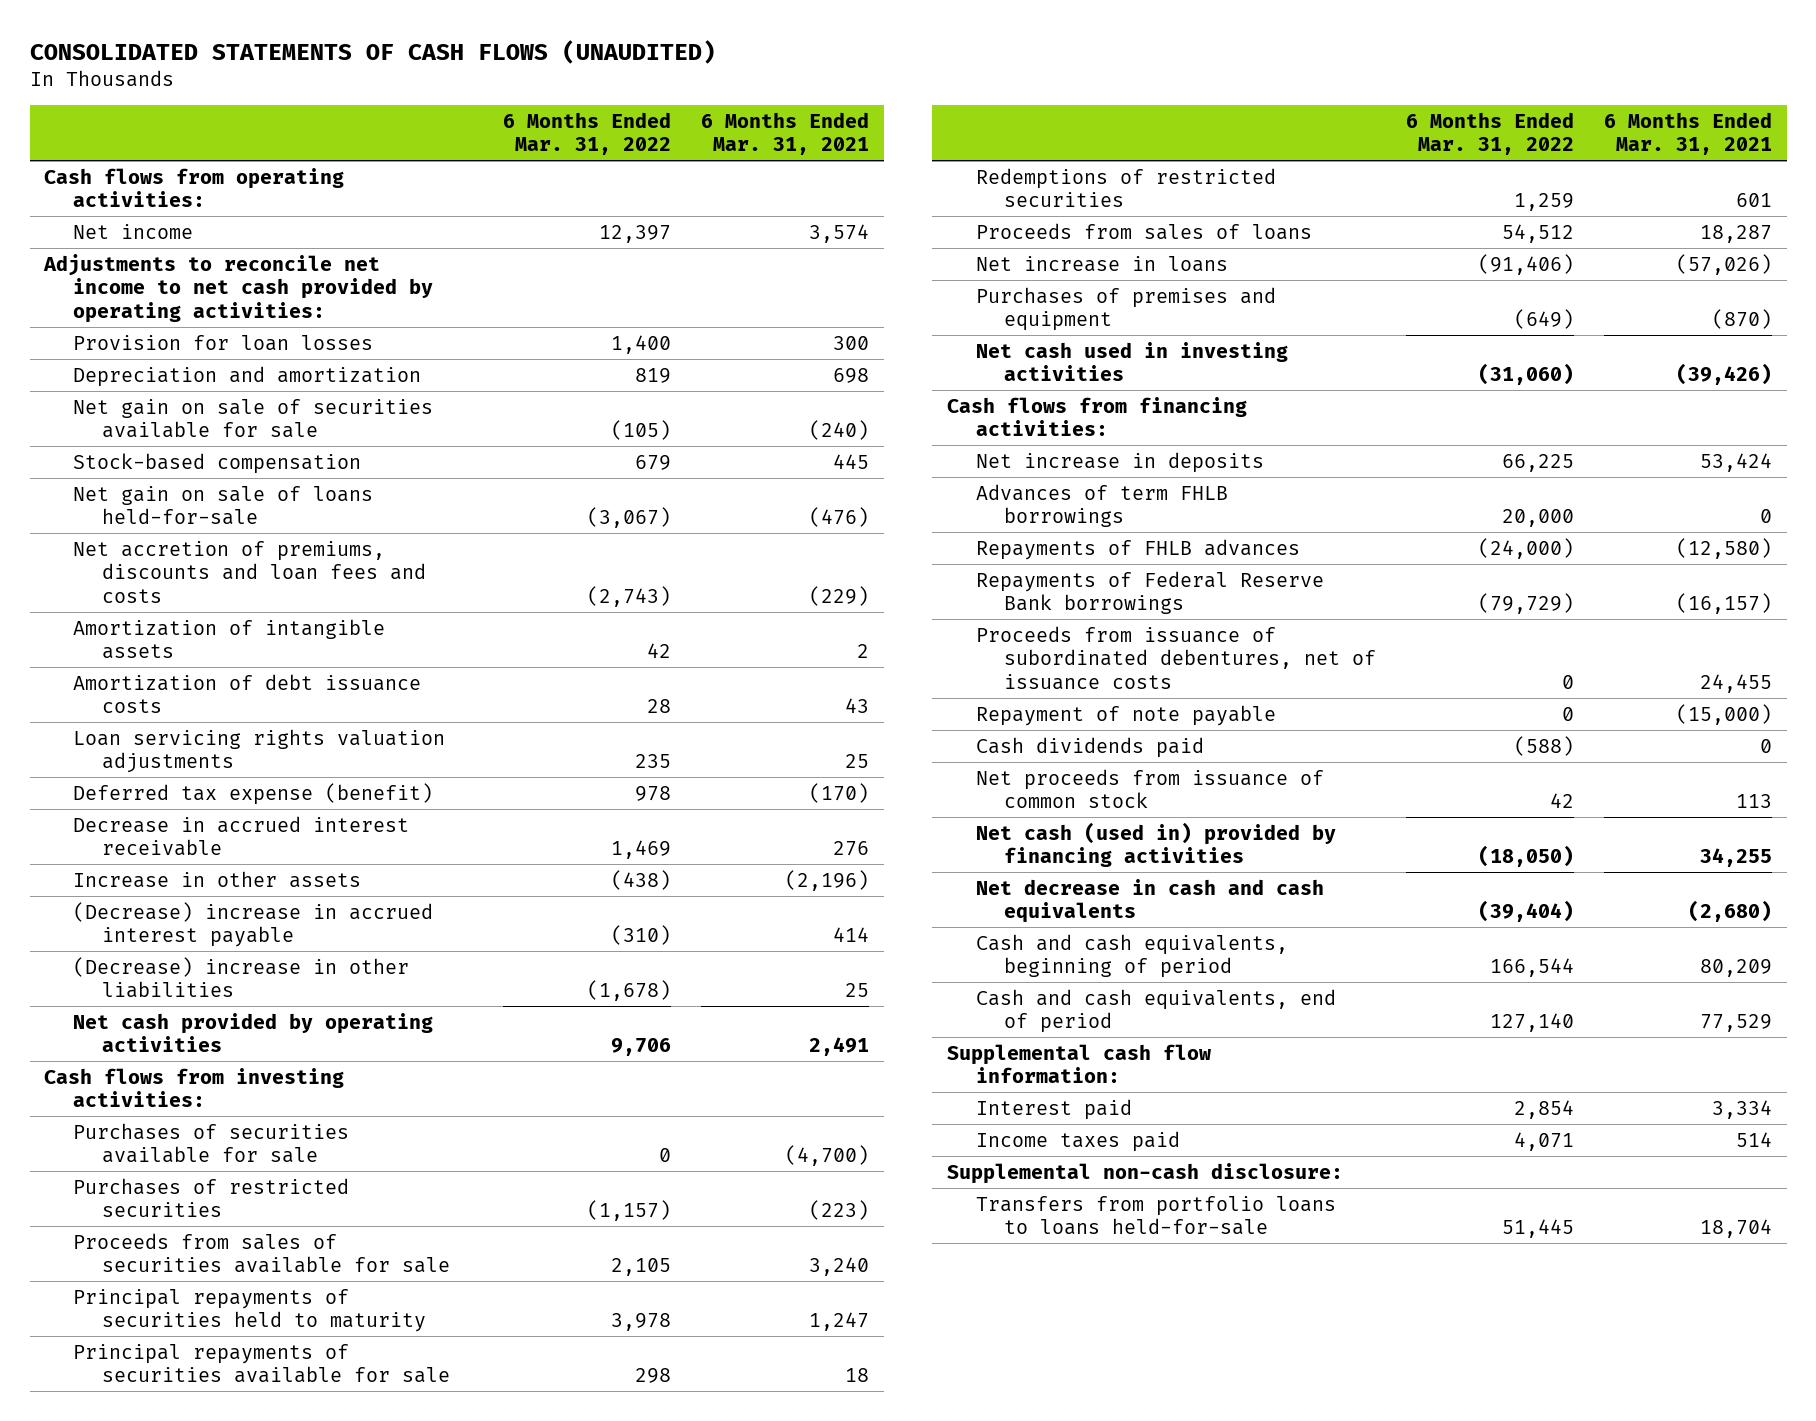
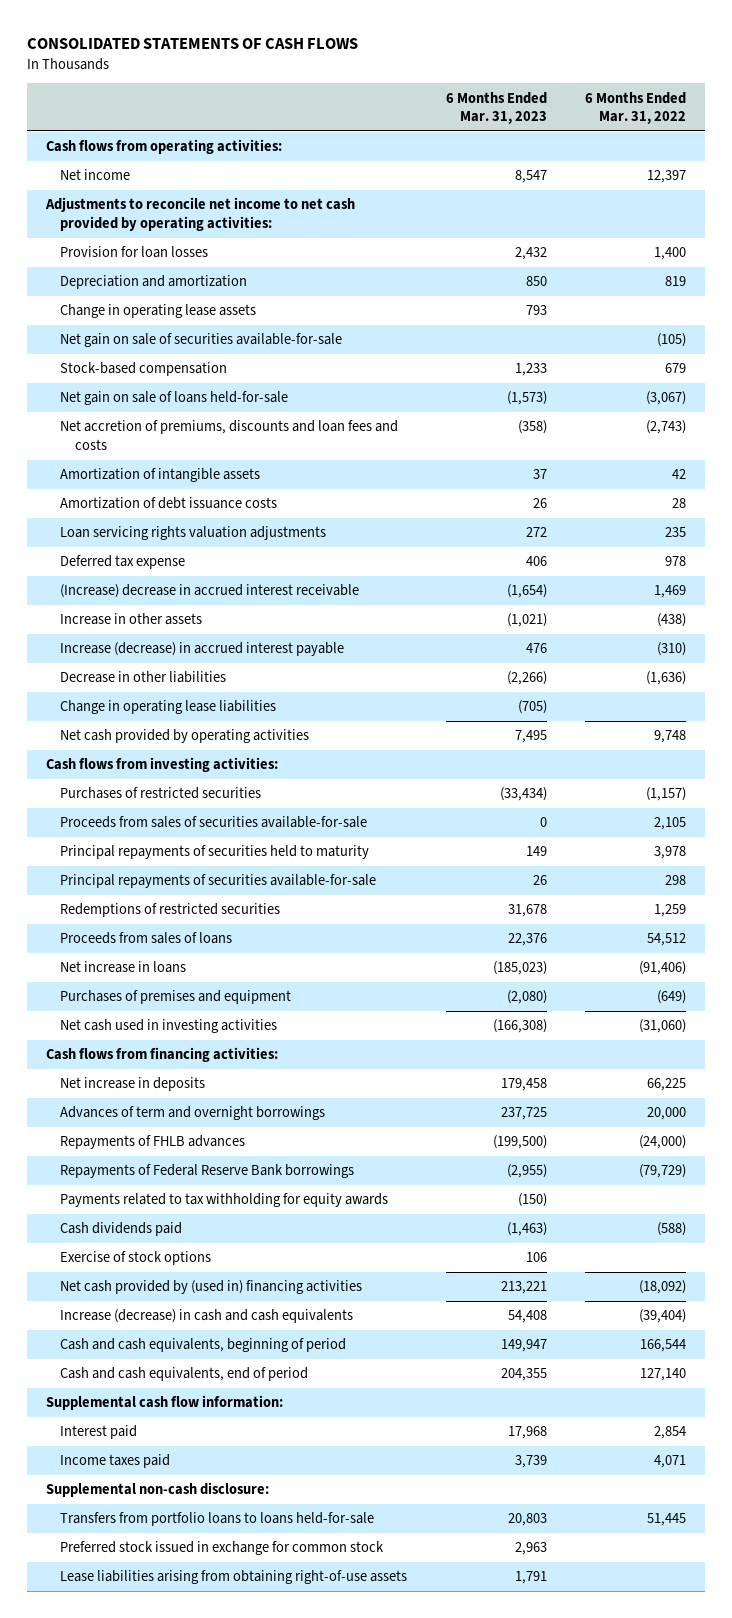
- CONSOLIDATED STATEMENTS OF CASH FLOWS (UNAUDITED)
+ CONSOLIDATED STATEMENTS OF CASH FLOWS
- | 6 Months Ended Mar. 31, 2022 | 6 Months Ended Mar. 31, 2021
+ | 6 Months Ended Mar. 31, 2023 | 6 Months Ended Mar. 31, 2022
- Net gain on sale of securities available for sale | (105) | (240)
+ Change in operating lease assets | 793 |
+ Net gain on sale of securities available-for-sale | | (105)
- Deferred tax expense (benefit) | 978 | (170)
- Decrease in accrued interest receivable | 1,469 | 276
+ Deferred tax expense | 406 | 978
+ (Increase) decrease in accrued interest receivable | (1,654) | 1,469
- (Decrease) increase in accrued interest payable | (310) | 414
- (Decrease) increase in other liabilities | (1,678) | 25
- Net cash provided by operating activities | 9,706 | 2,491
+ Increase (decrease) in accrued interest payable | 476 | (310)
+ Decrease in other liabilities | (2,266) | (1,636)
+ Change in operating lease liabilities | (705) |
+ Net cash provided by operating activities | 7,495 | 9,748
- Purchases of securities available for sale | 0 | (4,700)
- Proceeds from sales of securities available for sale | 2,105 | 3,240
+ Proceeds from sales of securities available-for-sale | 0 | 2,105
- Principal repayments of securities available for sale | 298 | 18
+ Principal repayments of securities available-for-sale | 26 | 298
- Advances of term FHLB borrowings | 20,000 | 0
+ Advances of term and overnight borrowings | 237,725 | 20,000
- Proceeds from issuance of subordinated debentures, net of issuance costs | 0 | 24,455
- Repayment of note payable | 0 | (15,000)
+ Payments related to tax withholding for equity awards | (150) |
- Net proceeds from issuance of common stock | 42 | 113
- Net cash (used in) provided by financing activities | (18,050) | 34,255
- Net decrease in cash and cash equivalents | (39,404) | (2,680)
+ Exercise of stock options | 106 |
+ Net cash provided by (used in) financing activities | 213,221 | (18,092)
+ Increase (decrease) in cash and cash equivalents | 54,408 | (39,404)
+ Preferred stock issued in exchange for common stock | 2,963 |
+ Lease liabilities arising from obtaining right-of-use assets | 1,791 |

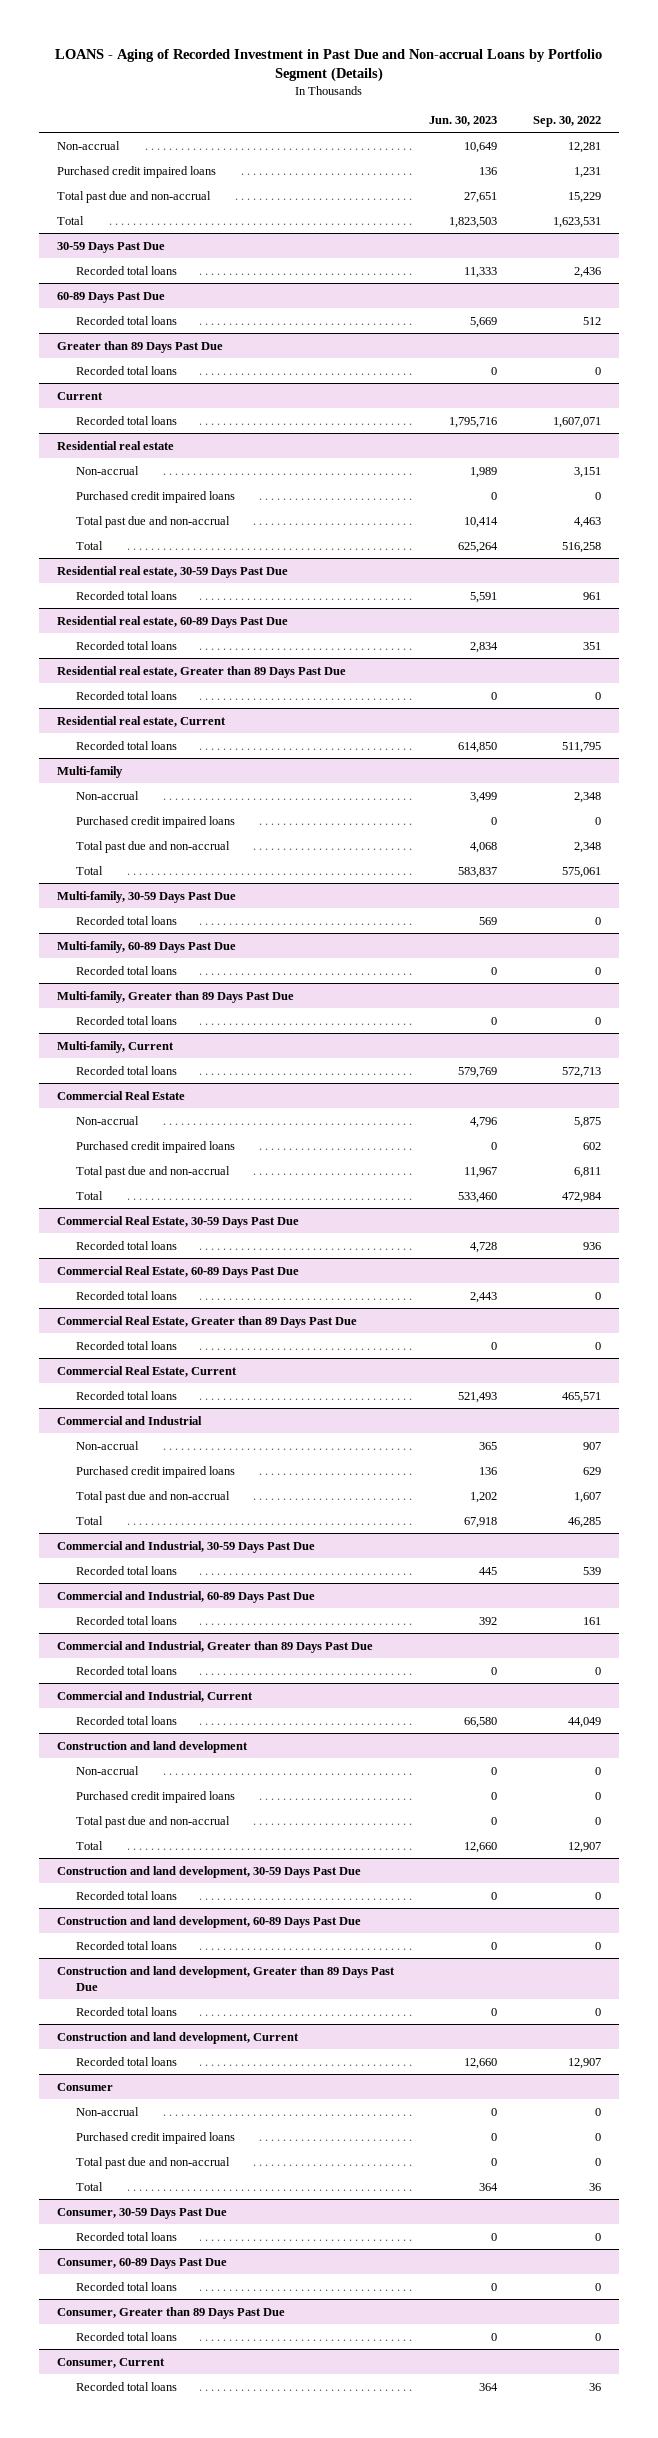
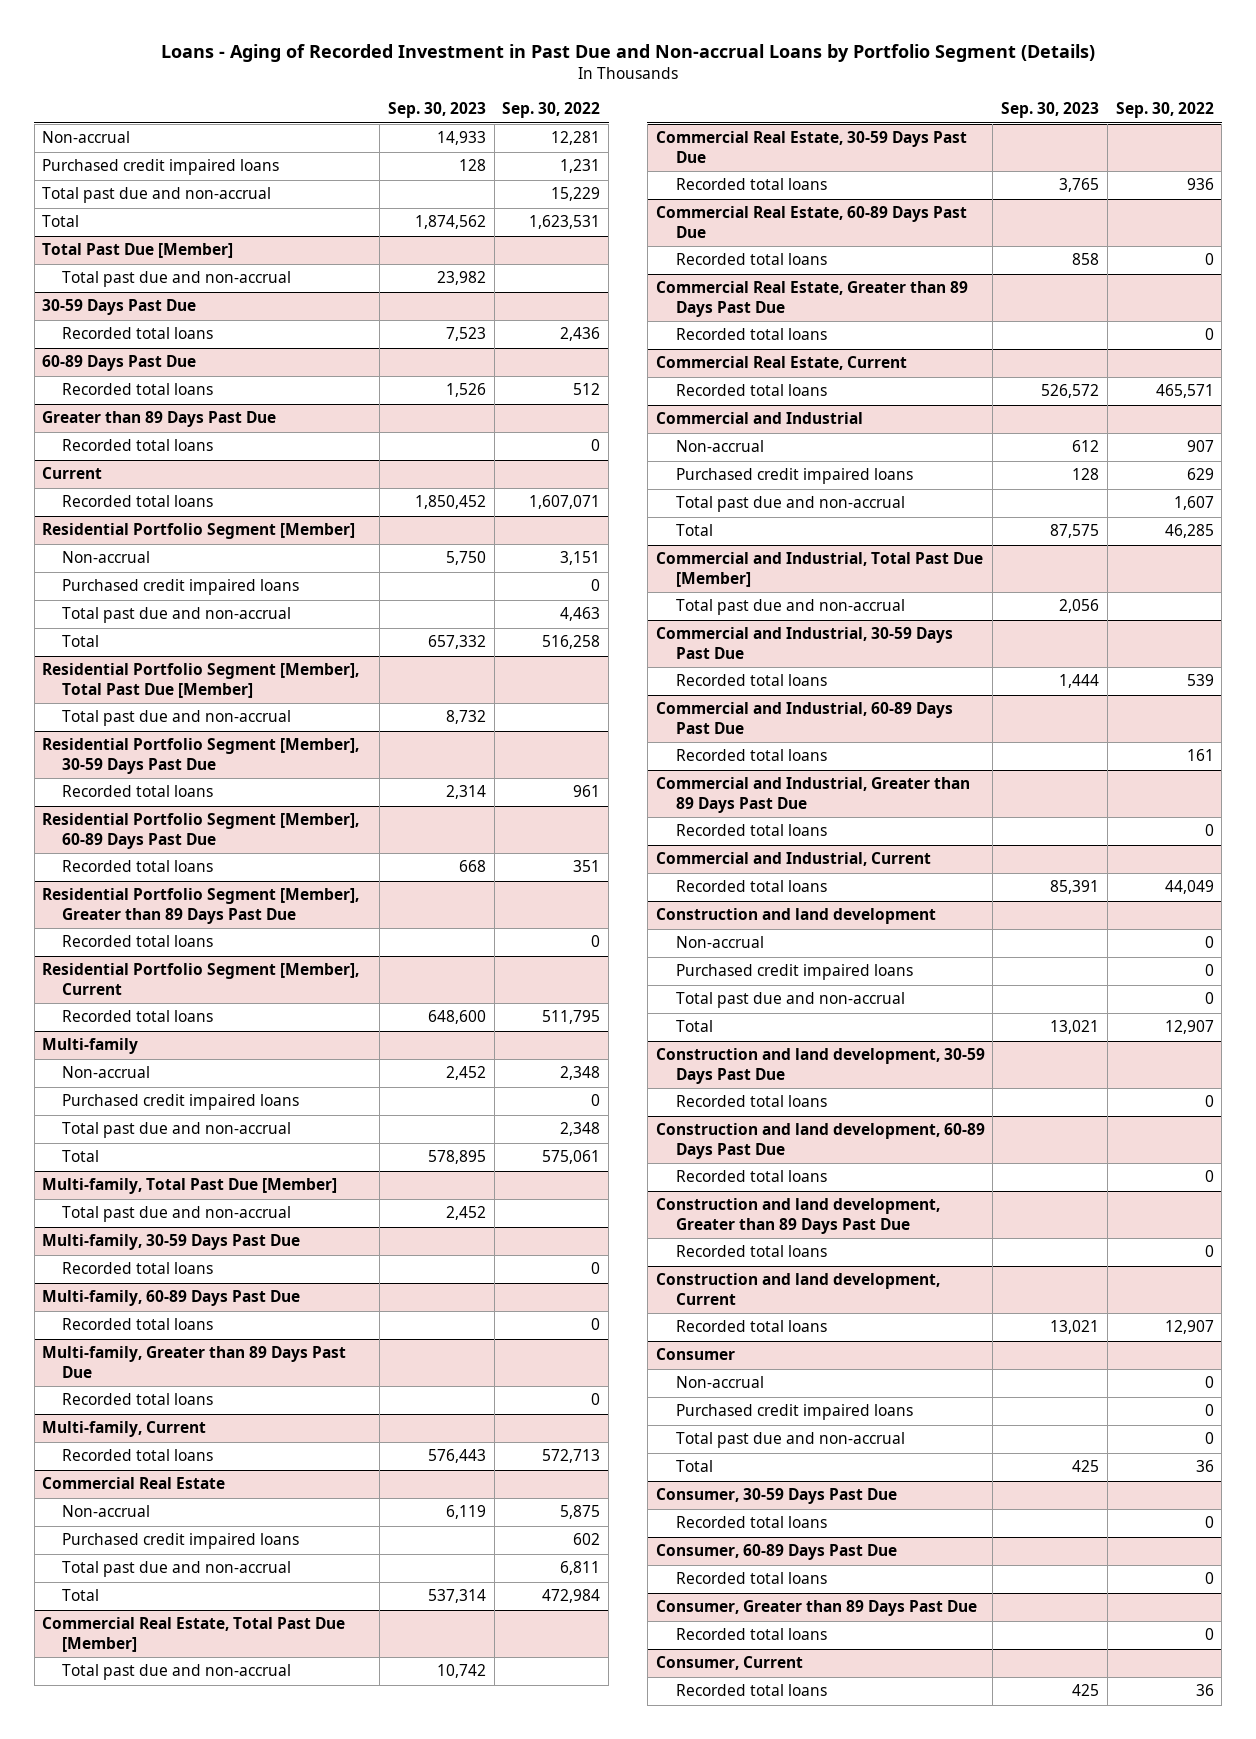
- LOANS - Aging of Recorded Investment in Past Due and Non-accrual Loans by Portfolio Segment (Details)
+ Loans - Aging of Recorded Investment in Past Due and Non-accrual Loans by Portfolio Segment (Details)
- | Jun. 30, 2023 | Sep. 30, 2022
+ | Sep. 30, 2023 | Sep. 30, 2022
+ Total Past Due [Member]
+ Total past due and non-accrual | 23,982 |
- Residential real estate
+ Residential Portfolio Segment [Member]
- Residential real estate, 30-59 Days Past Due
+ Residential Portfolio Segment [Member], Total Past Due [Member]
+ Total past due and non-accrual | 8,732 |
+ Residential Portfolio Segment [Member], 30-59 Days Past Due
- Residential real estate, 60-89 Days Past Due
+ Residential Portfolio Segment [Member], 60-89 Days Past Due
- Residential real estate, Greater than 89 Days Past Due
+ Residential Portfolio Segment [Member], Greater than 89 Days Past Due
- Residential real estate, Current
+ Residential Portfolio Segment [Member], Current
+ Multi-family, Total Past Due [Member]
+ Total past due and non-accrual | 2,452 |
+ Commercial Real Estate, Total Past Due [Member]
+ Total past due and non-accrual | 10,742 |
+ Commercial and Industrial, Total Past Due [Member]
+ Total past due and non-accrual | 2,056 |

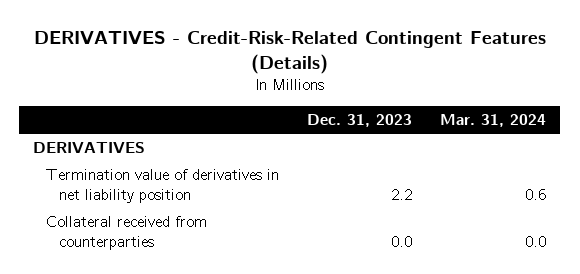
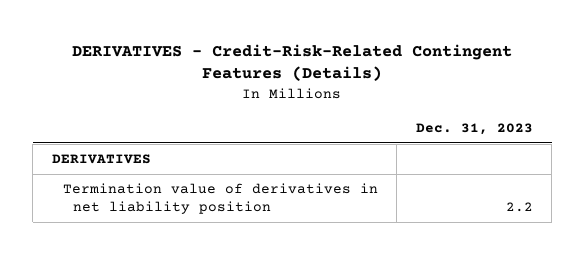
- | Dec. 31, 2023 | Mar. 31, 2024
+ | Dec. 31, 2023
- Collateral received from counterparties | 0.0 | 0.0

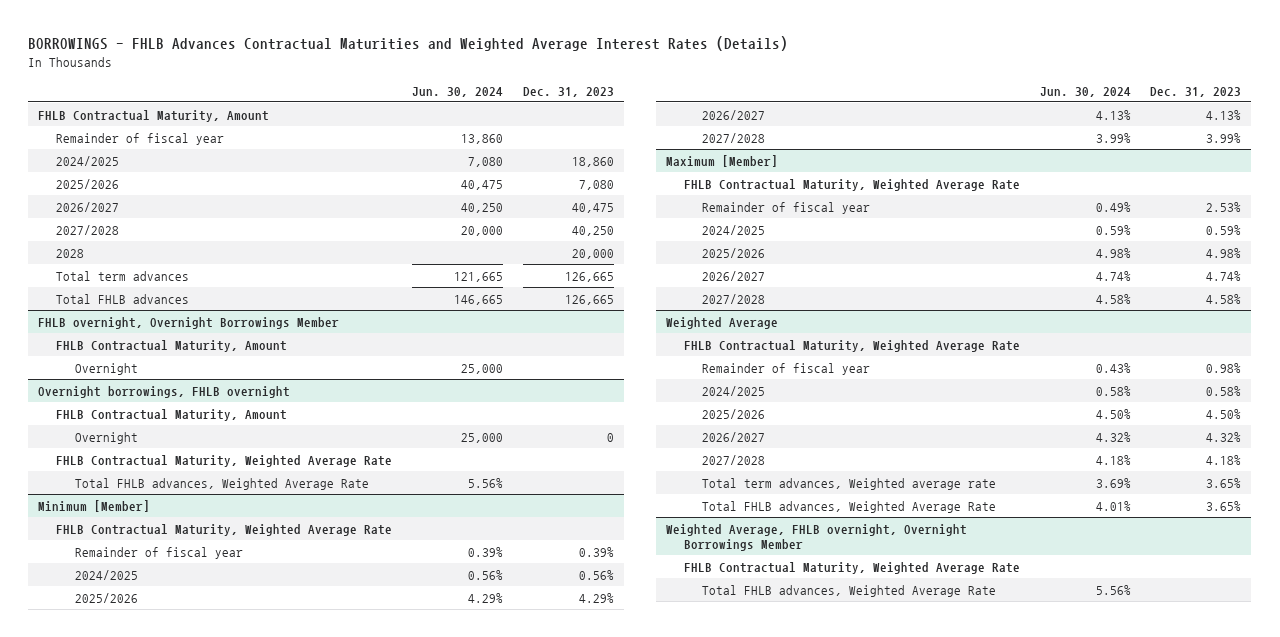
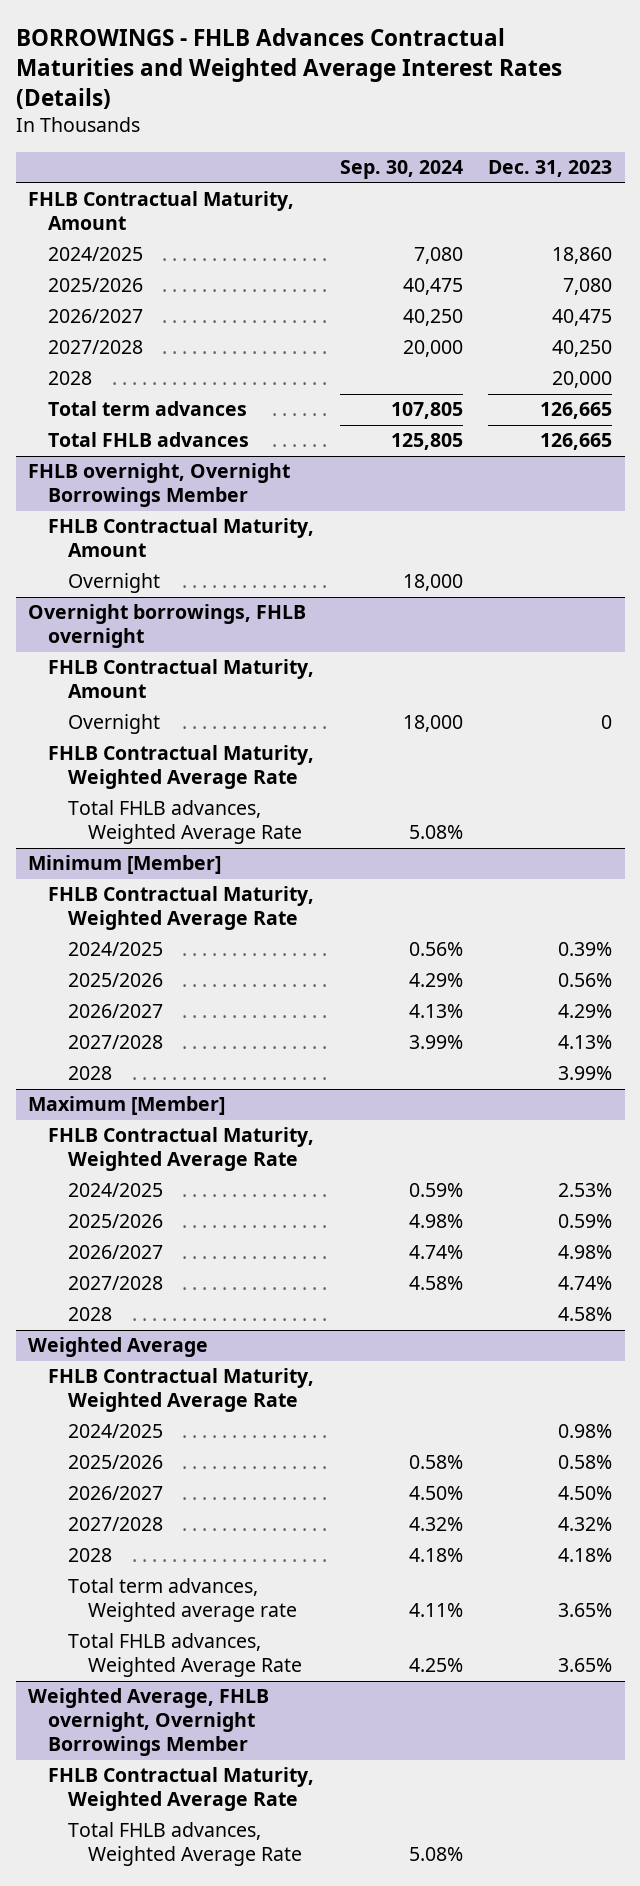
- | Jun. 30, 2024 | Dec. 31, 2023
+ | Sep. 30, 2024 | Dec. 31, 2023
- Remainder of fiscal year | 13,860 |
@ Minimum [Member]
- Remainder of fiscal year | 0.39% | 0.39%
- 2024/2025 | 0.56% | 0.56%
- 2025/2026 | 4.29% | 4.29%
- 2026/2027 | 4.13% | 4.13%
- 2027/2028 | 3.99% | 3.99%
+ 2024/2025 | 0.56% | 0.39%
+ 2025/2026 | 4.29% | 0.56%
+ 2026/2027 | 4.13% | 4.29%
+ 2027/2028 | 3.99% | 4.13%
+ 2028 | | 3.99%
@ Maximum [Member]
- Remainder of fiscal year | 0.49% | 2.53%
- 2024/2025 | 0.59% | 0.59%
- 2025/2026 | 4.98% | 4.98%
- 2026/2027 | 4.74% | 4.74%
- 2027/2028 | 4.58% | 4.58%
+ 2024/2025 | 0.59% | 2.53%
+ 2025/2026 | 4.98% | 0.59%
+ 2026/2027 | 4.74% | 4.98%
+ 2027/2028 | 4.58% | 4.74%
+ 2028 | | 4.58%
@ Weighted Average
- Remainder of fiscal year | 0.43% | 0.98%
- 2024/2025 | 0.58% | 0.58%
- 2025/2026 | 4.50% | 4.50%
- 2026/2027 | 4.32% | 4.32%
- 2027/2028 | 4.18% | 4.18%
+ 2024/2025 | | 0.98%
+ 2025/2026 | 0.58% | 0.58%
+ 2026/2027 | 4.50% | 4.50%
+ 2027/2028 | 4.32% | 4.32%
+ 2028 | 4.18% | 4.18%

